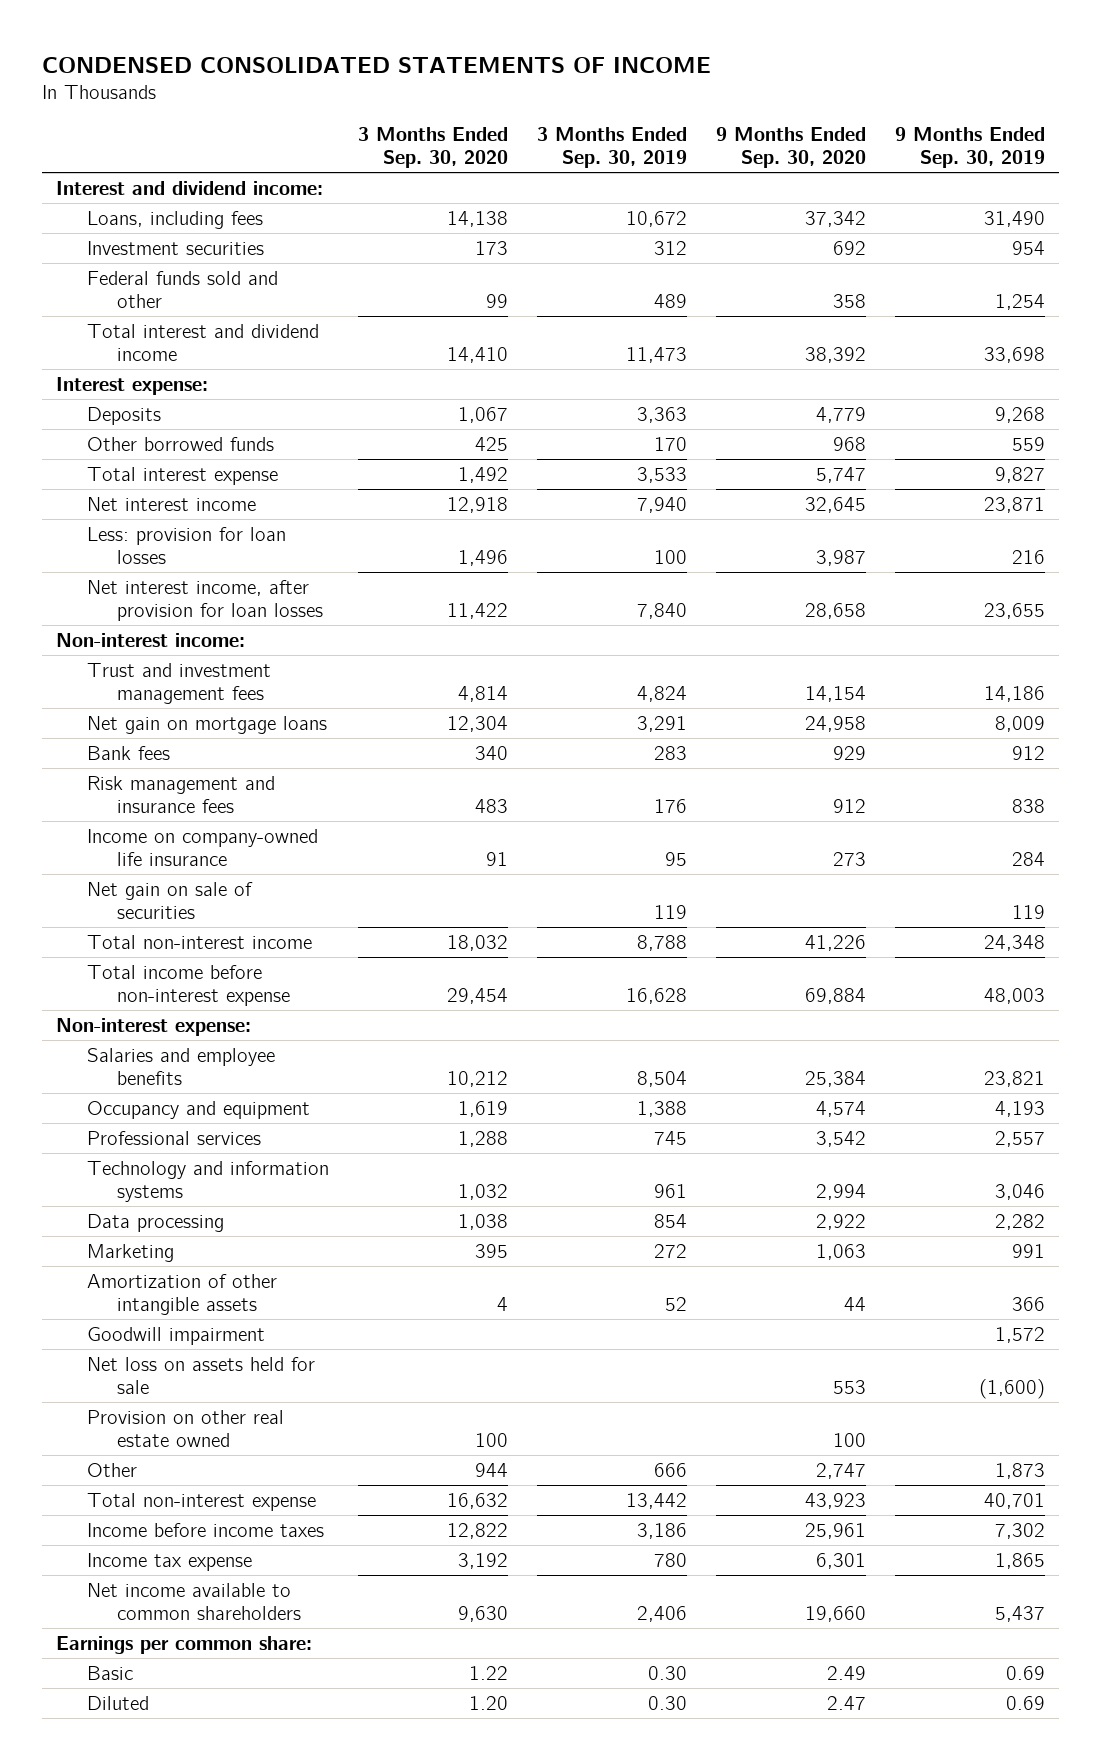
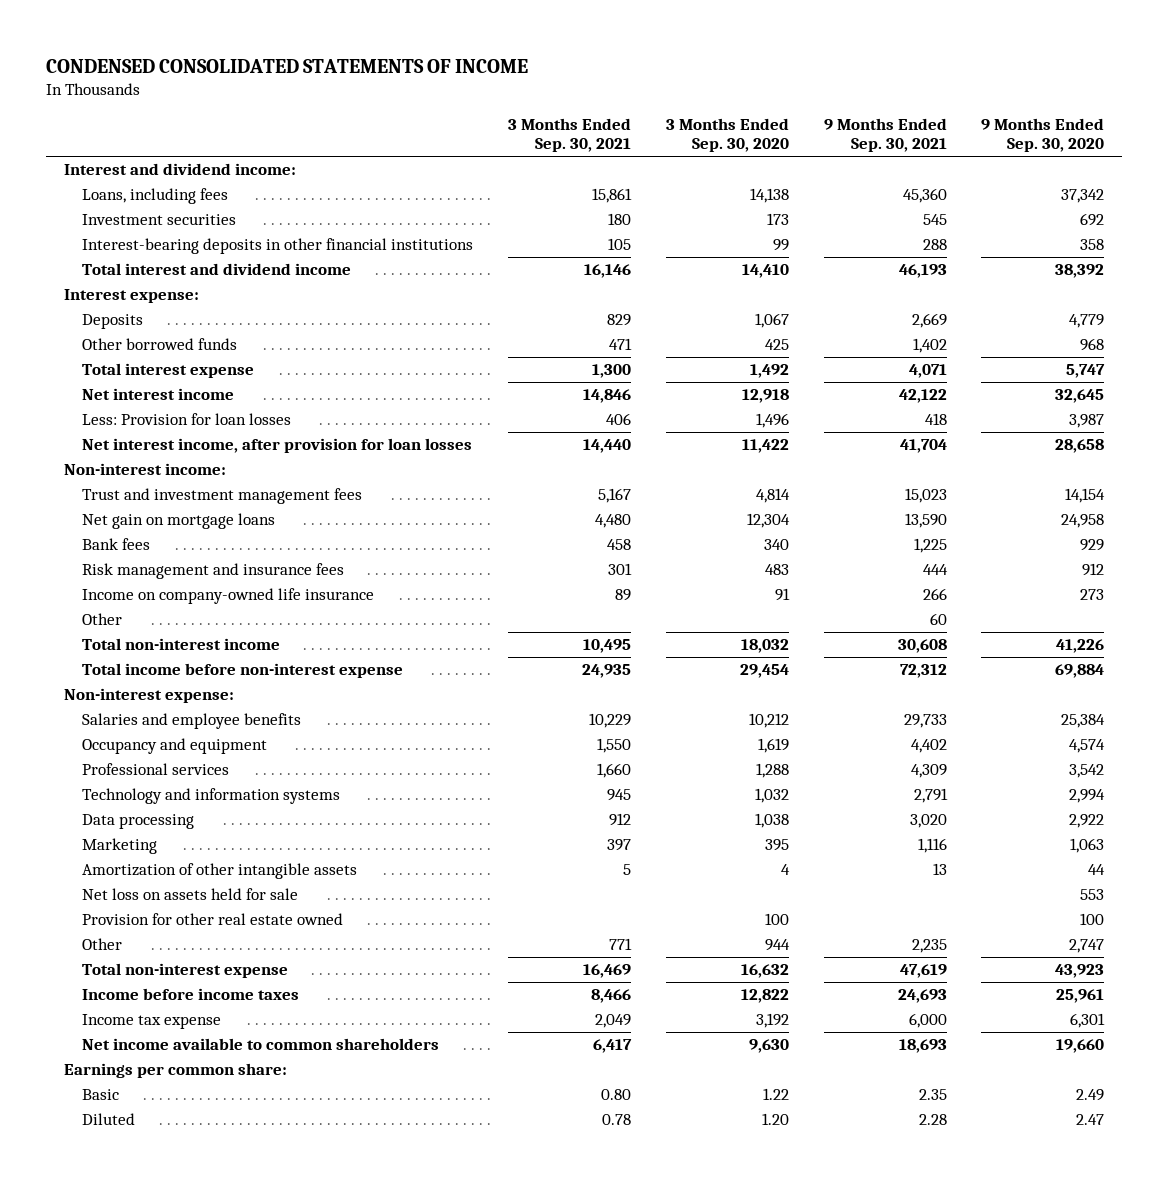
- | 3 Months Ended Sep. 30, 2020 | 3 Months Ended Sep. 30, 2019 | 9 Months Ended Sep. 30, 2020 | 9 Months Ended Sep. 30, 2019
+ | 3 Months Ended Sep. 30, 2021 | 3 Months Ended Sep. 30, 2020 | 9 Months Ended Sep. 30, 2021 | 9 Months Ended Sep. 30, 2020
- Federal funds sold and other | 99 | 489 | 358 | 1,254
+ Interest-bearing deposits in other financial institutions | 105 | 99 | 288 | 358
- Less: provision for loan losses | 1,496 | 100 | 3,987 | 216
+ Less: Provision for loan losses | 406 | 1,496 | 418 | 3,987
- Net gain on sale of securities | | 119 | | 119
+ Other | | | 60 |
- Goodwill impairment | | | | 1,572
- Provision on other real estate owned | 100 | | 100 |
+ Provision for other real estate owned | | 100 | | 100

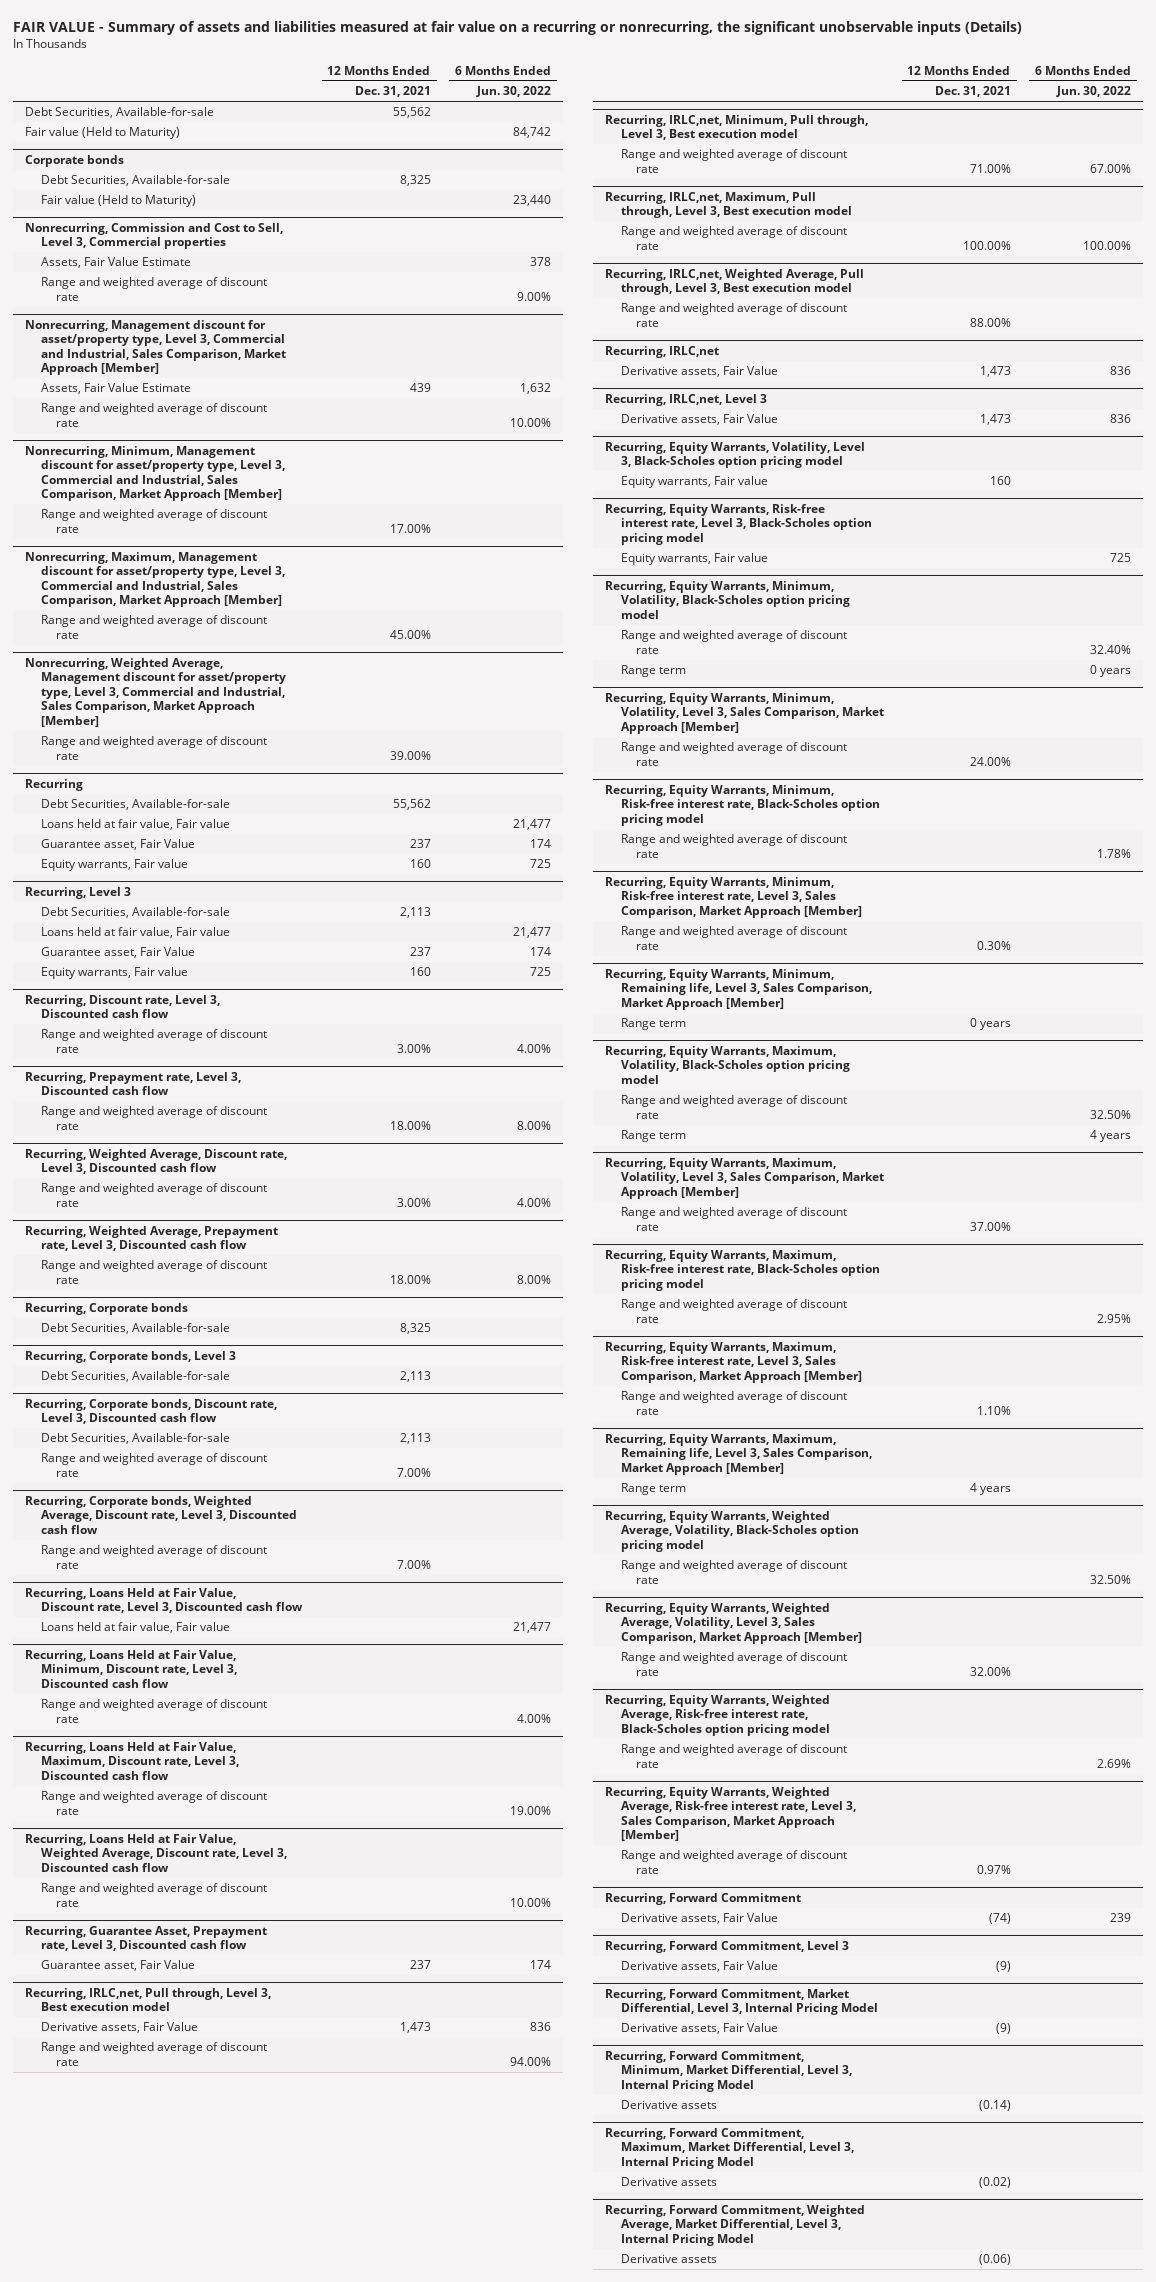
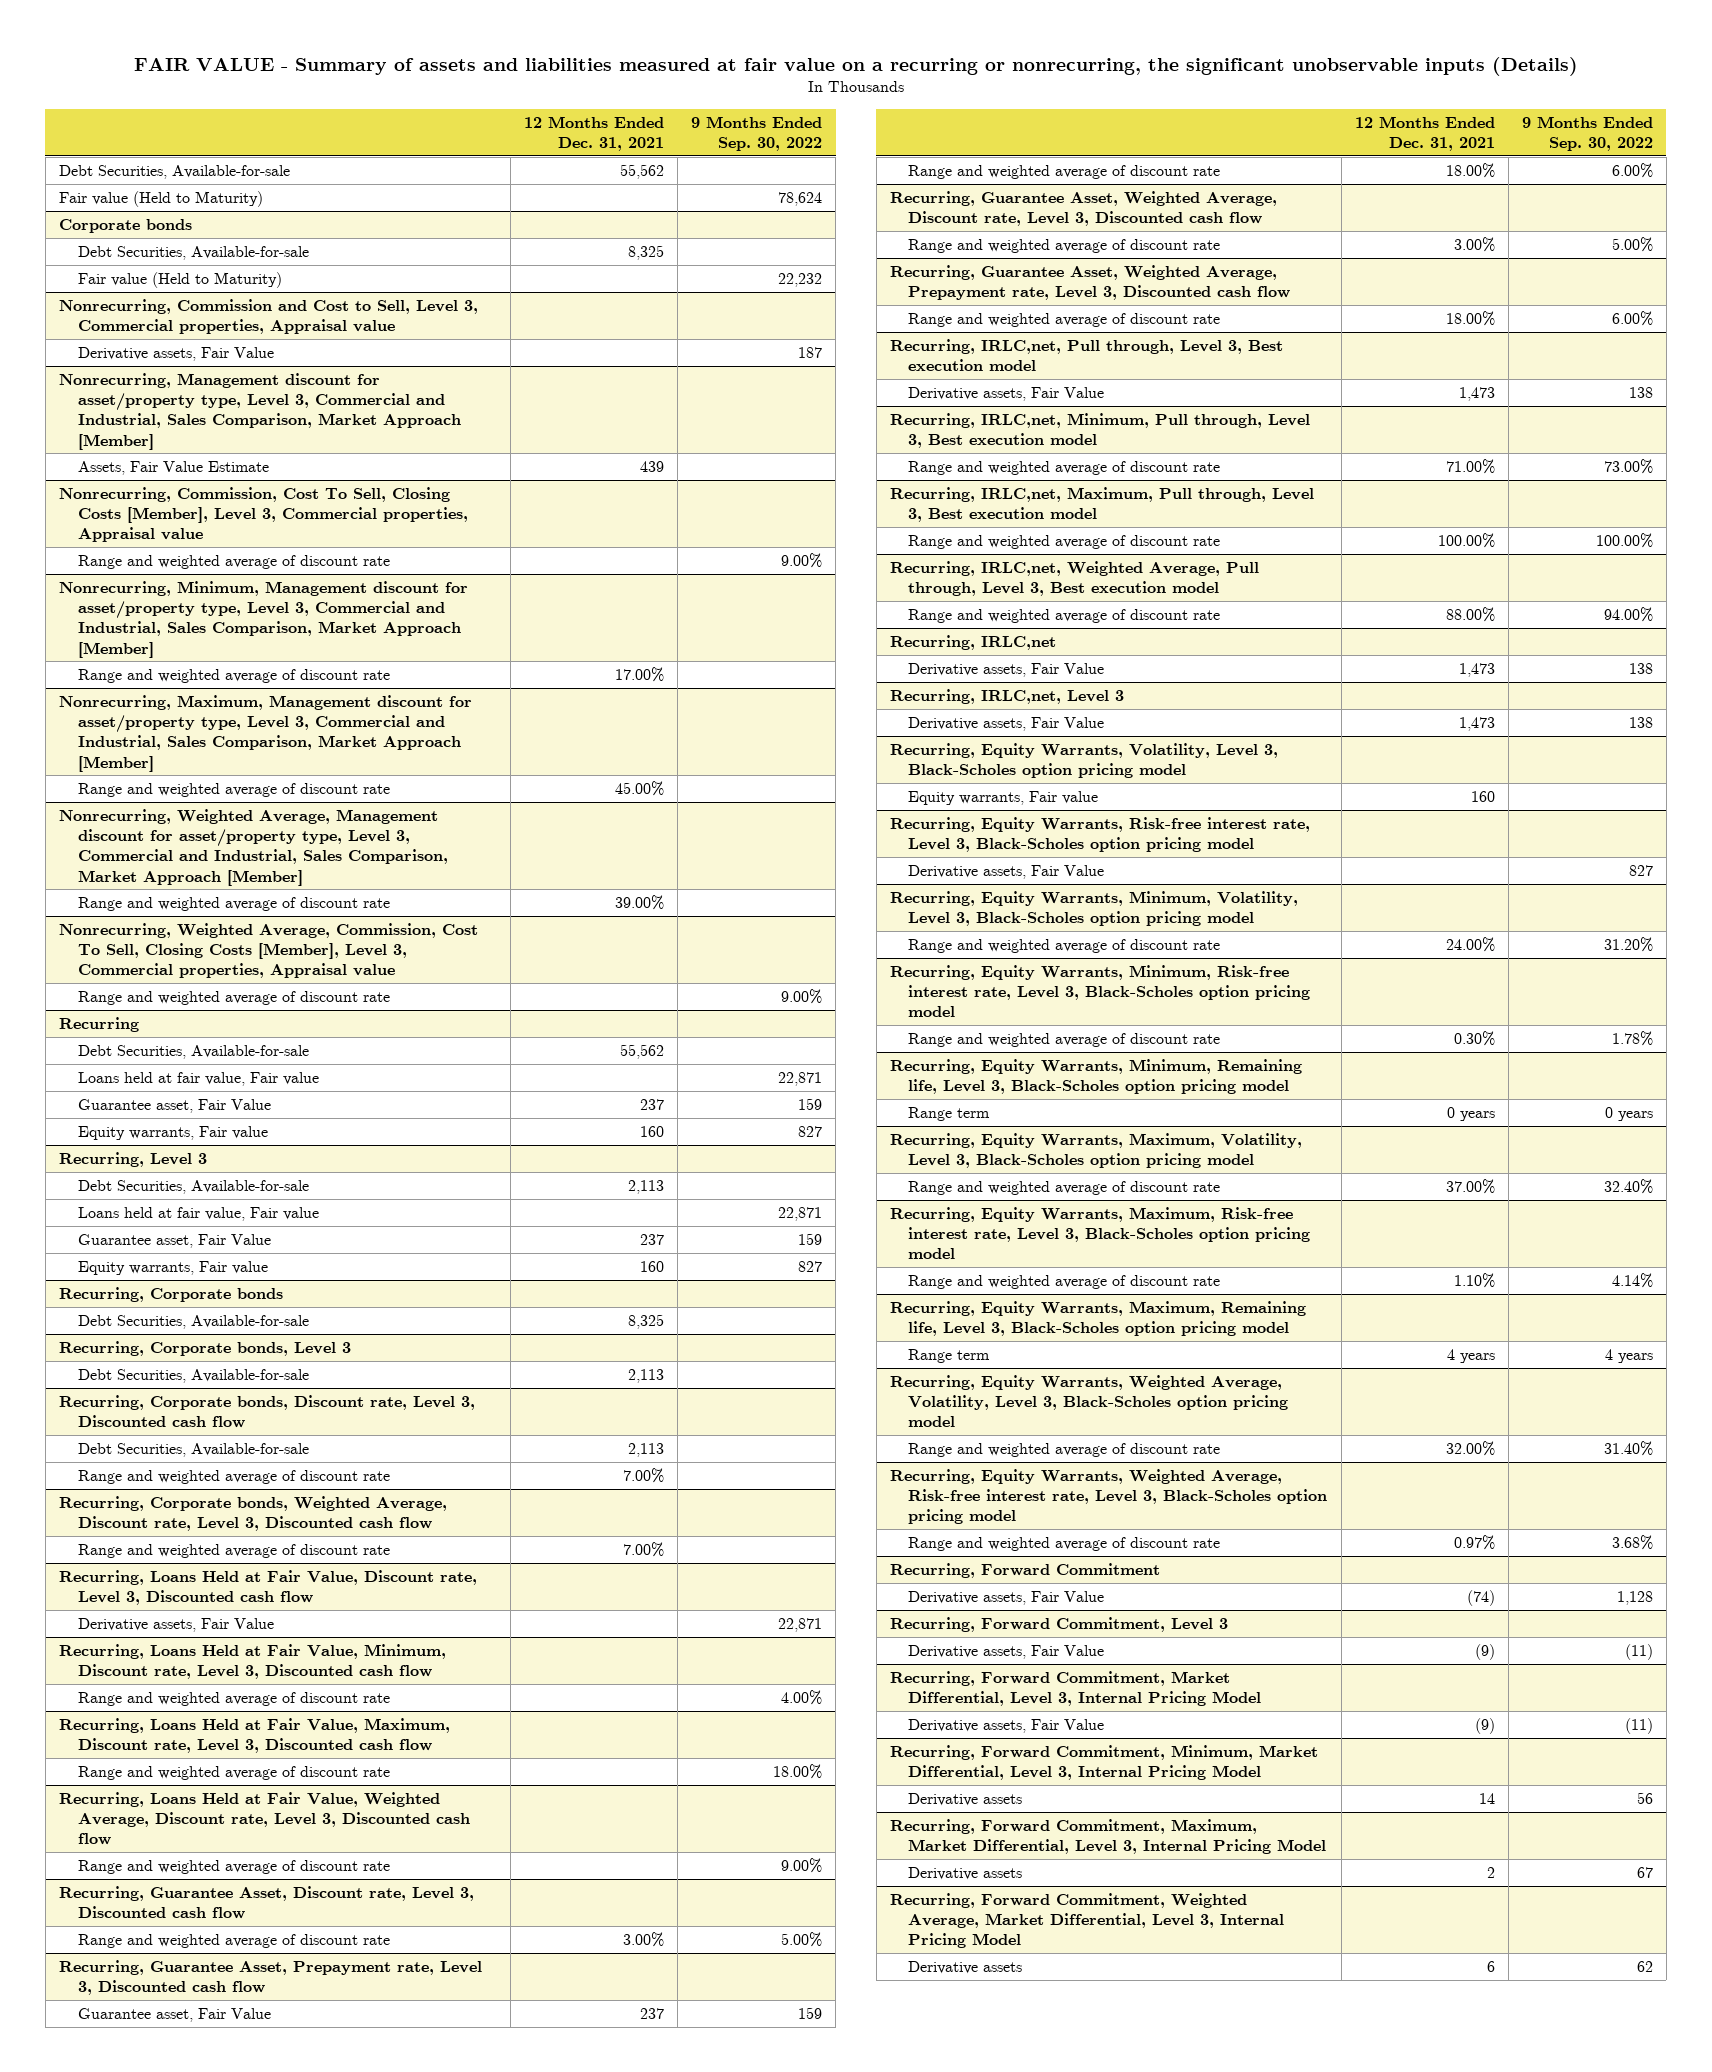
- | 12 Months Ended Dec. 31, 2021 | 6 Months Ended Jun. 30, 2022
+ | 12 Months Ended Dec. 31, 2021 | 9 Months Ended Sep. 30, 2022
- Nonrecurring, Commission and Cost to Sell, Level 3, Commercial properties
- Assets, Fair Value Estimate | | 378
- Range and weighted average of discount rate | | 9.00%
+ Nonrecurring, Commission and Cost to Sell, Level 3, Commercial properties, Appraisal value
+ Derivative assets, Fair Value | | 187
+ Nonrecurring, Commission, Cost To Sell, Closing Costs [Member], Level 3, Commercial properties, Appraisal value
+ Nonrecurring, Weighted Average, Commission, Cost To Sell, Closing Costs [Member], Level 3, Commercial properties, Appraisal value
+ Range and weighted average of discount rate | | 9.00%
- Recurring, Discount rate, Level 3, Discounted cash flow
- Range and weighted average of discount rate | 3.00% | 4.00%
- Recurring, Prepayment rate, Level 3, Discounted cash flow
- Range and weighted average of discount rate | 18.00% | 8.00%
- Recurring, Weighted Average, Discount rate, Level 3, Discounted cash flow
- Range and weighted average of discount rate | 3.00% | 4.00%
- Recurring, Weighted Average, Prepayment rate, Level 3, Discounted cash flow
- Range and weighted average of discount rate | 18.00% | 8.00%
@ Recurring, Loans Held at Fair Value, Discount rate, Level 3, Discounted cash flow
- Loans held at fair value, Fair value | | 21,477
+ Derivative assets, Fair Value | | 22,871
+ Recurring, Guarantee Asset, Discount rate, Level 3, Discounted cash flow
+ Range and weighted average of discount rate | 3.00% | 5.00%
@ Recurring, Guarantee Asset, Prepayment rate, Level 3, Discounted cash flow
+ Range and weighted average of discount rate | 18.00% | 6.00%
+ Recurring, Guarantee Asset, Weighted Average, Discount rate, Level 3, Discounted cash flow
+ Range and weighted average of discount rate | 3.00% | 5.00%
+ Recurring, Guarantee Asset, Weighted Average, Prepayment rate, Level 3, Discounted cash flow
+ Range and weighted average of discount rate | 18.00% | 6.00%
@ Recurring, IRLC,net, Pull through, Level 3, Best execution model
- Range and weighted average of discount rate | | 94.00%
@ Recurring, Equity Warrants, Risk-free interest rate, Level 3, Black-Scholes option pricing model
- Equity warrants, Fair value | | 725
- Recurring, Equity Warrants, Minimum, Volatility, Black-Scholes option pricing model
- Range and weighted average of discount rate | | 32.40%
- Range term | | 0 years
- Recurring, Equity Warrants, Minimum, Volatility, Level 3, Sales Comparison, Market Approach [Member]
@ Recurring, Equity Warrants, Risk-free interest rate, Level 3, Black-Scholes option pricing model
+ Derivative assets, Fair Value | | 827
+ Recurring, Equity Warrants, Minimum, Volatility, Level 3, Black-Scholes option pricing model
- Recurring, Equity Warrants, Minimum, Risk-free interest rate, Black-Scholes option pricing model
- Range and weighted average of discount rate | | 1.78%
- Recurring, Equity Warrants, Minimum, Risk-free interest rate, Level 3, Sales Comparison, Market Approach [Member]
+ Recurring, Equity Warrants, Minimum, Risk-free interest rate, Level 3, Black-Scholes option pricing model
- Recurring, Equity Warrants, Minimum, Remaining life, Level 3, Sales Comparison, Market Approach [Member]
+ Recurring, Equity Warrants, Minimum, Remaining life, Level 3, Black-Scholes option pricing model
- Recurring, Equity Warrants, Maximum, Volatility, Black-Scholes option pricing model
- Range and weighted average of discount rate | | 32.50%
- Range term | | 4 years
- Recurring, Equity Warrants, Maximum, Volatility, Level 3, Sales Comparison, Market Approach [Member]
+ Recurring, Equity Warrants, Maximum, Volatility, Level 3, Black-Scholes option pricing model
- Recurring, Equity Warrants, Maximum, Risk-free interest rate, Black-Scholes option pricing model
- Range and weighted average of discount rate | | 2.95%
- Recurring, Equity Warrants, Maximum, Risk-free interest rate, Level 3, Sales Comparison, Market Approach [Member]
+ Recurring, Equity Warrants, Maximum, Risk-free interest rate, Level 3, Black-Scholes option pricing model
- Recurring, Equity Warrants, Maximum, Remaining life, Level 3, Sales Comparison, Market Approach [Member]
+ Recurring, Equity Warrants, Maximum, Remaining life, Level 3, Black-Scholes option pricing model
- Recurring, Equity Warrants, Weighted Average, Volatility, Black-Scholes option pricing model
- Range and weighted average of discount rate | | 32.50%
- Recurring, Equity Warrants, Weighted Average, Volatility, Level 3, Sales Comparison, Market Approach [Member]
+ Recurring, Equity Warrants, Weighted Average, Volatility, Level 3, Black-Scholes option pricing model
- Recurring, Equity Warrants, Weighted Average, Risk-free interest rate, Black-Scholes option pricing model
- Range and weighted average of discount rate | | 2.69%
- Recurring, Equity Warrants, Weighted Average, Risk-free interest rate, Level 3, Sales Comparison, Market Approach [Member]
+ Recurring, Equity Warrants, Weighted Average, Risk-free interest rate, Level 3, Black-Scholes option pricing model
@ Recurring, Forward Commitment, Minimum, Market Differential, Level 3, Internal Pricing Model
- Derivative assets | (0.14) |
+ Derivative assets | 14 | 56
@ Recurring, Forward Commitment, Maximum, Market Differential, Level 3, Internal Pricing Model
- Derivative assets | (0.02) |
+ Derivative assets | 2 | 67
@ Recurring, Forward Commitment, Weighted Average, Market Differential, Level 3, Internal Pricing Model
- Derivative assets | (0.06) |
+ Derivative assets | 6 | 62

